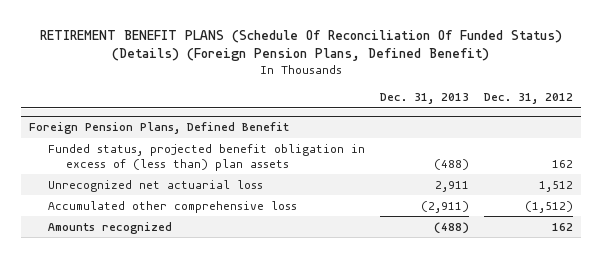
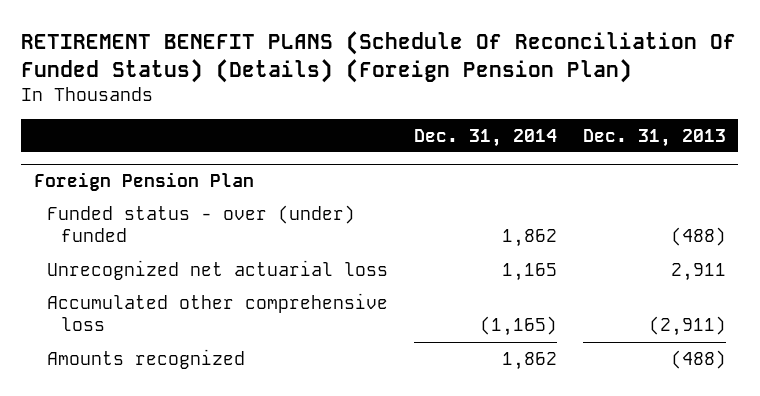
- RETIREMENT BENEFIT PLANS (Schedule Of Reconciliation Of Funded Status) (Details) (Foreign Pension Plans, Defined Benefit)
+ RETIREMENT BENEFIT PLANS (Schedule Of Reconciliation Of Funded Status) (Details) (Foreign Pension Plan)
- | Dec. 31, 2013 | Dec. 31, 2012
+ | Dec. 31, 2014 | Dec. 31, 2013
- Foreign Pension Plans, Defined Benefit
- Funded status, projected benefit obligation in excess of (less than) plan assets | (488) | 162
+ Foreign Pension Plan
+ Funded status - over (under) funded | 1,862 | (488)

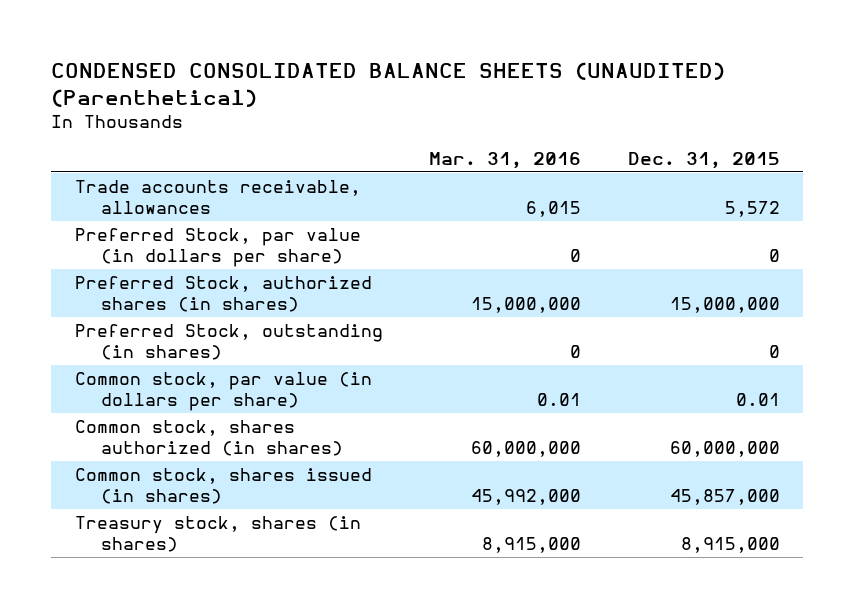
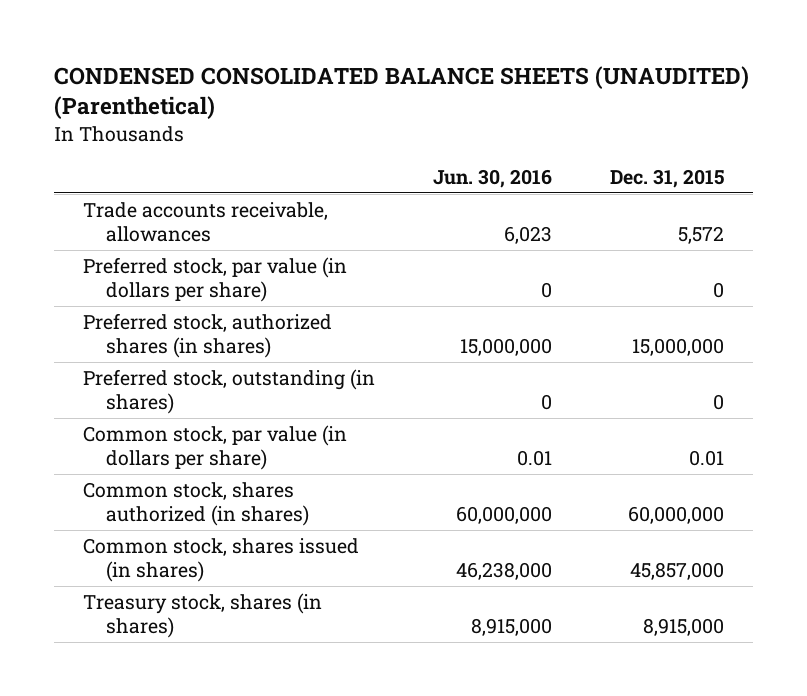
- | Mar. 31, 2016 | Dec. 31, 2015
+ | Jun. 30, 2016 | Dec. 31, 2015
- Preferred Stock, par value (in dollars per share) | 0 | 0
- Preferred Stock, authorized shares (in shares) | 15,000,000 | 15,000,000
- Preferred Stock, outstanding (in shares) | 0 | 0
+ Preferred stock, par value (in dollars per share) | 0 | 0
+ Preferred stock, authorized shares (in shares) | 15,000,000 | 15,000,000
+ Preferred stock, outstanding (in shares) | 0 | 0

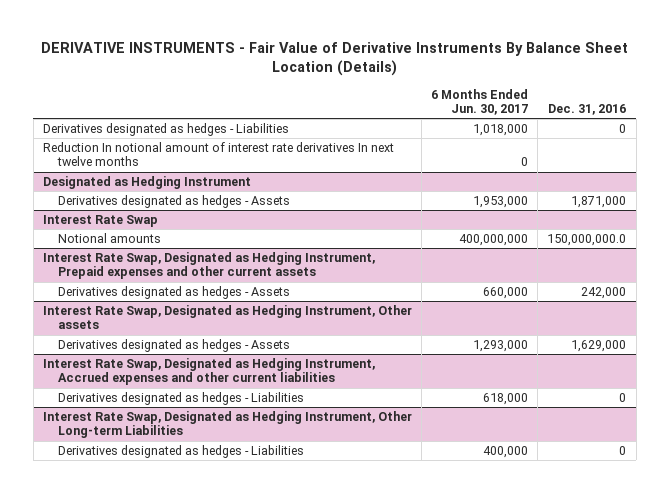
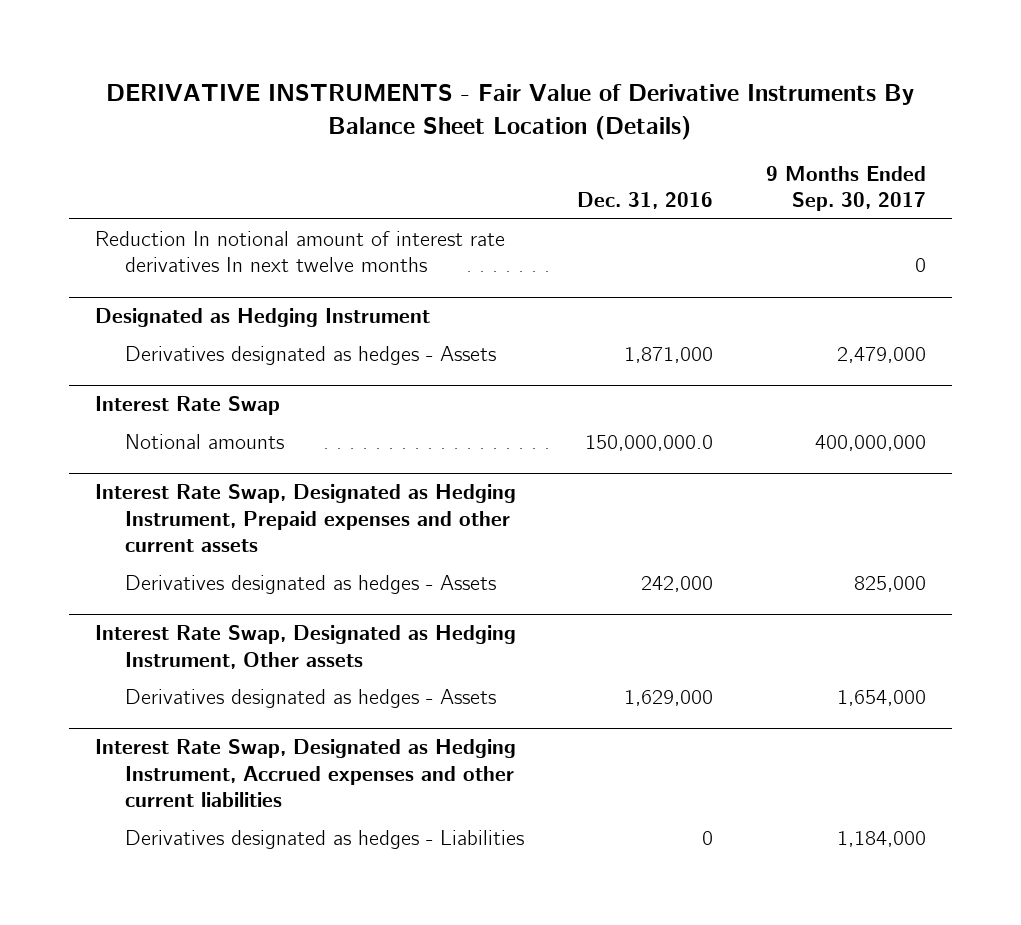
- | 6 Months Ended Jun. 30, 2017 | Dec. 31, 2016
+ | Dec. 31, 2016 | 9 Months Ended Sep. 30, 2017
- Derivatives designated as hedges - Liabilities | 1,018,000 | 0
- Interest Rate Swap, Designated as Hedging Instrument, Other Long-term Liabilities
- Derivatives designated as hedges - Liabilities | 400,000 | 0

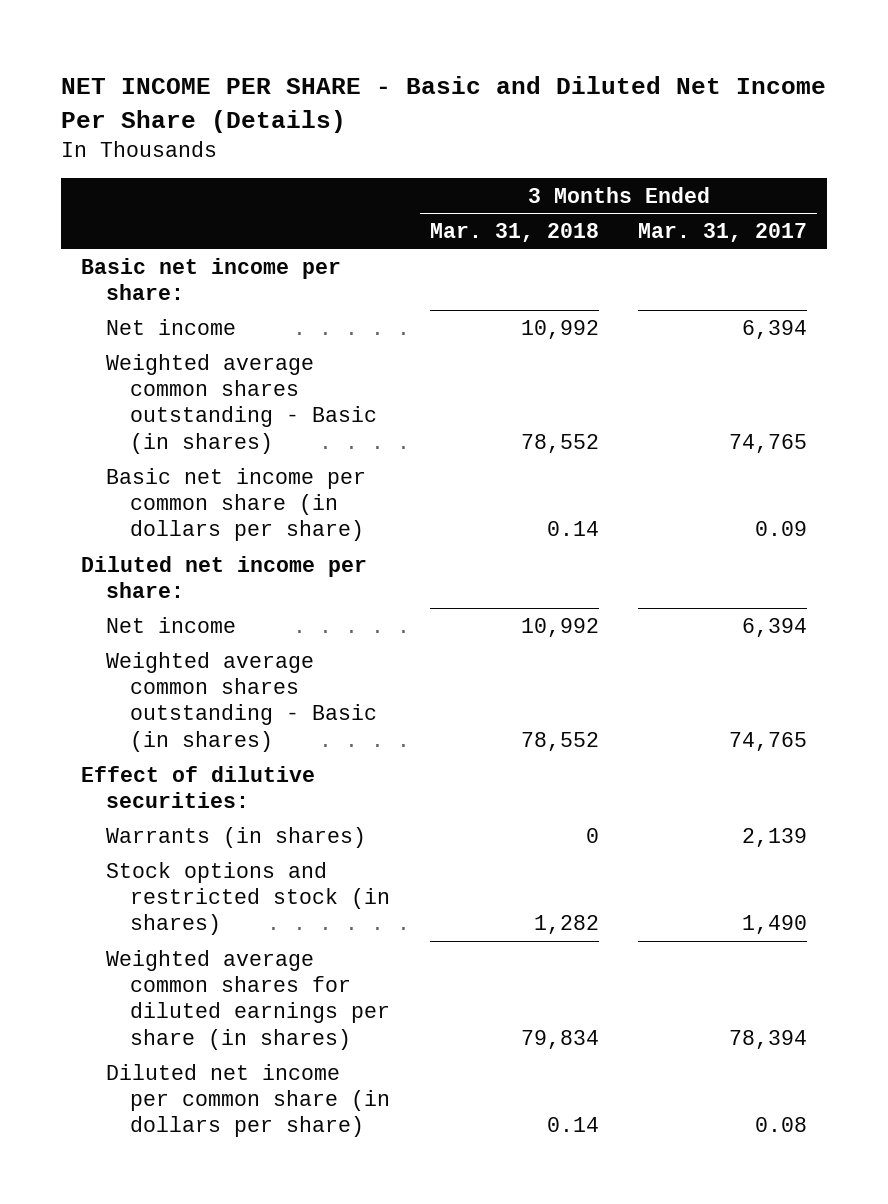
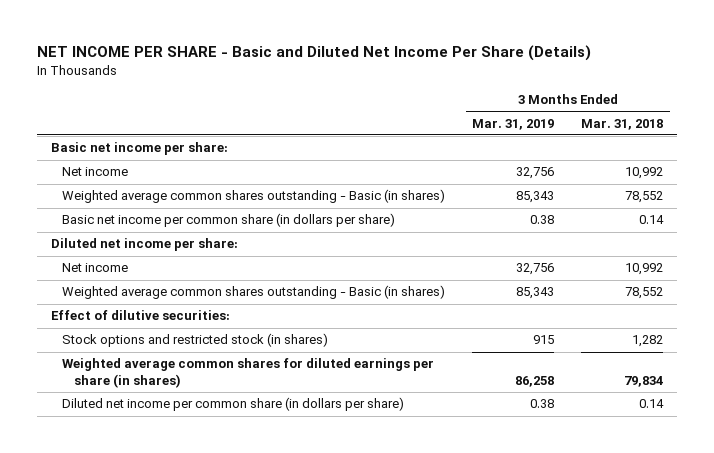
- | 3 Months Ended Mar. 31, 2018 | 3 Months Ended Mar. 31, 2017
+ | 3 Months Ended Mar. 31, 2019 | 3 Months Ended Mar. 31, 2018
- Warrants (in shares) | 0 | 2,139

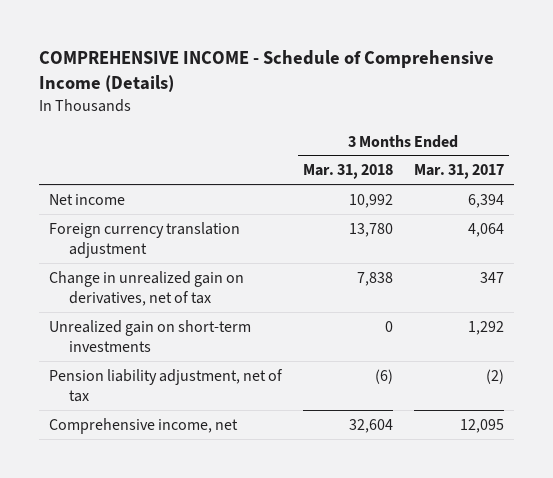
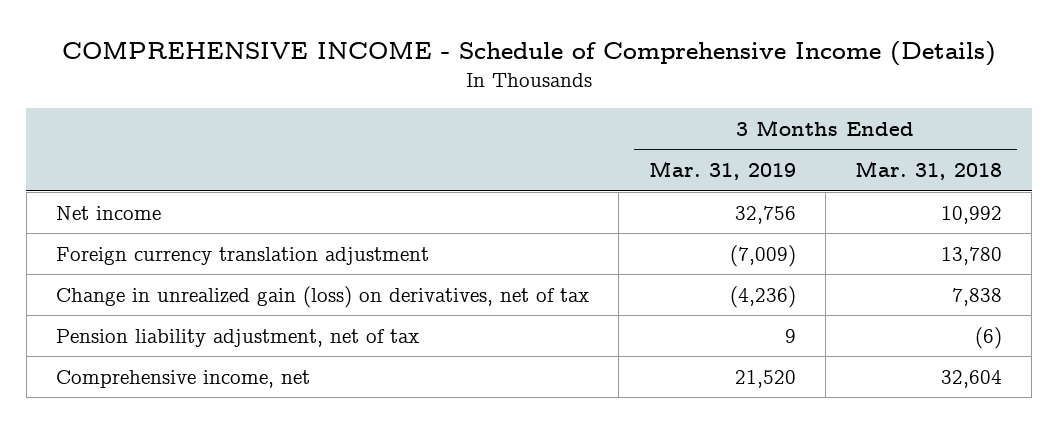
- | 3 Months Ended Mar. 31, 2018 | 3 Months Ended Mar. 31, 2017
+ | 3 Months Ended Mar. 31, 2019 | 3 Months Ended Mar. 31, 2018
- Change in unrealized gain on derivatives, net of tax | 7,838 | 347
- Unrealized gain on short-term investments | 0 | 1,292
+ Change in unrealized gain (loss) on derivatives, net of tax | (4,236) | 7,838

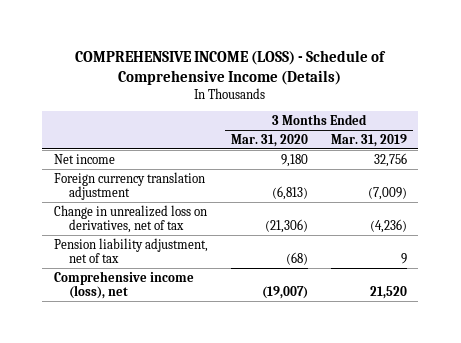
- COMPREHENSIVE INCOME - Schedule of Comprehensive Income (Details)
+ COMPREHENSIVE INCOME (LOSS) - Schedule of Comprehensive Income (Details)
- | 3 Months Ended Mar. 31, 2019 | 3 Months Ended Mar. 31, 2018
+ | 3 Months Ended Mar. 31, 2020 | 3 Months Ended Mar. 31, 2019
- Change in unrealized gain (loss) on derivatives, net of tax | (4,236) | 7,838
+ Change in unrealized loss on derivatives, net of tax | (21,306) | (4,236)
- Comprehensive income, net | 21,520 | 32,604
+ Comprehensive income (loss), net | (19,007) | 21,520

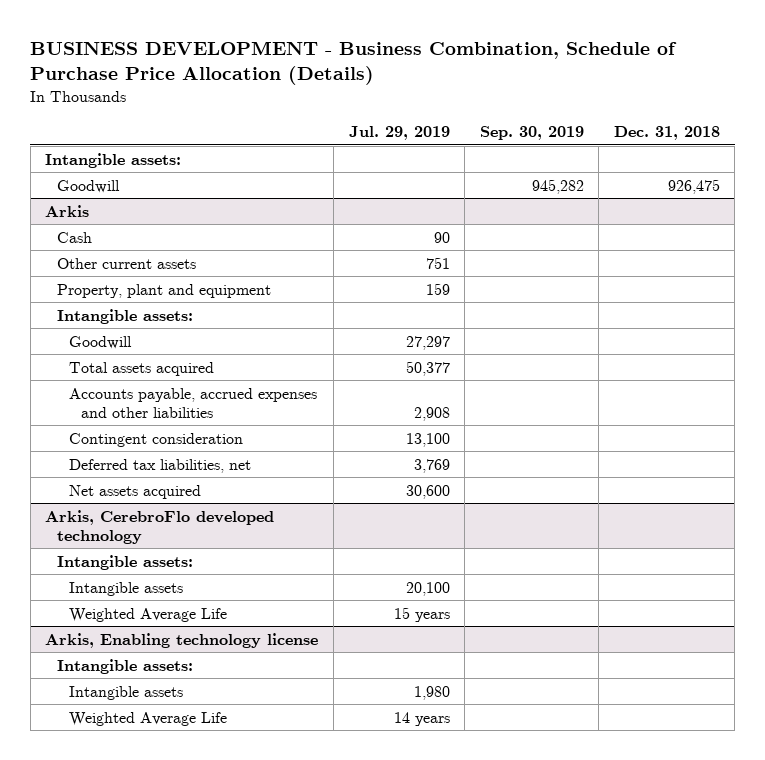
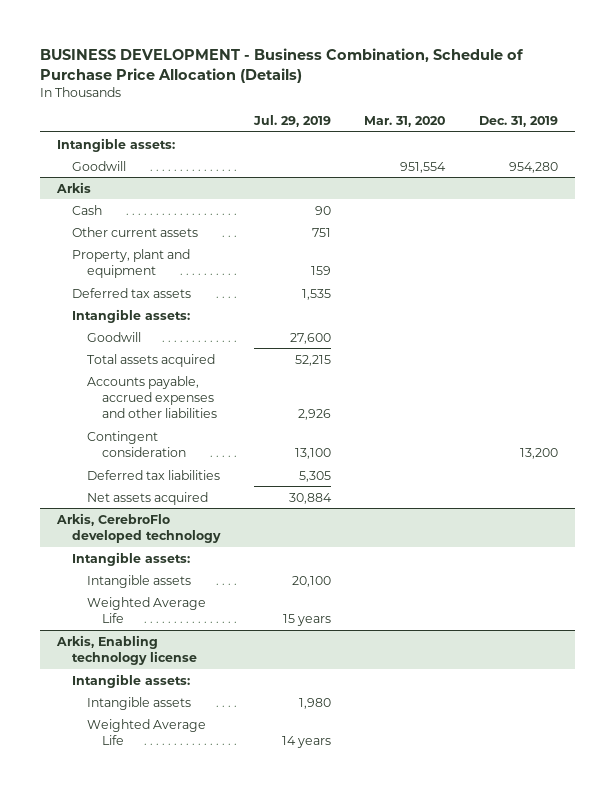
- | Jul. 29, 2019 | Sep. 30, 2019 | Dec. 31, 2018
+ | Jul. 29, 2019 | Mar. 31, 2020 | Dec. 31, 2019
@ Arkis
+ Deferred tax assets | 1,535 | |
- Goodwill | 27,297 | |
- Total assets acquired | 50,377 | |
- Accounts payable, accrued expenses and other liabilities | 2,908 | |
+ Goodwill | 27,600 | |
+ Total assets acquired | 52,215 | |
+ Accounts payable, accrued expenses and other liabilities | 2,926 | |
- Deferred tax liabilities, net | 3,769 | |
- Net assets acquired | 30,600 | |
+ Deferred tax liabilities | 5,305 | |
+ Net assets acquired | 30,884 | |

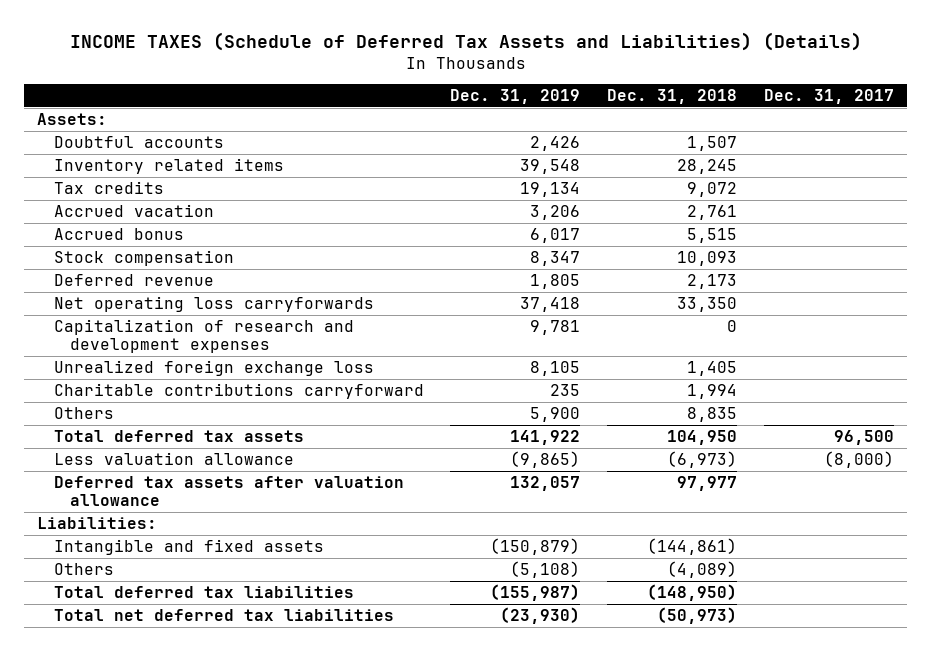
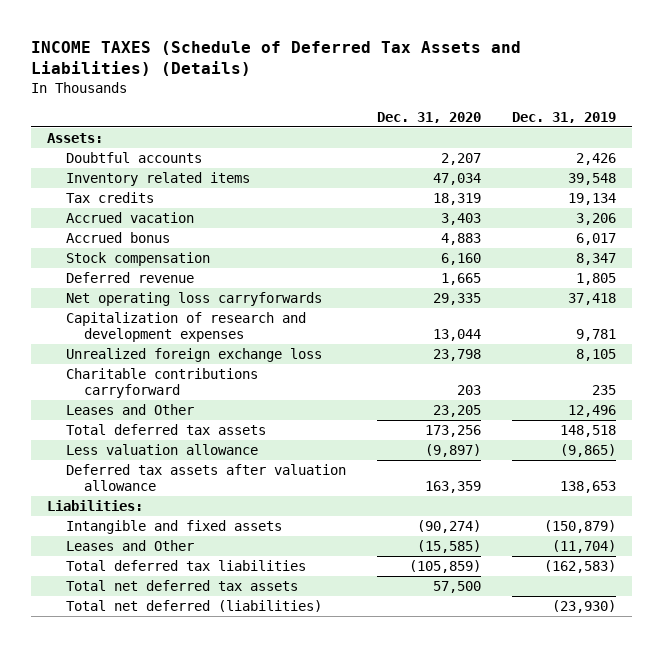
- | Dec. 31, 2019 | Dec. 31, 2018 | Dec. 31, 2017
+ | Dec. 31, 2020 | Dec. 31, 2019
- Others | 5,900 | 8,835 |
- Total deferred tax assets | 141,922 | 104,950 | 96,500
+ Leases and Other | 23,205 | 12,496
+ Total deferred tax assets | 173,256 | 148,518
- Deferred tax assets after valuation allowance | 132,057 | 97,977 |
+ Deferred tax assets after valuation allowance | 163,359 | 138,653
- Others | (5,108) | (4,089) |
- Total deferred tax liabilities | (155,987) | (148,950) |
- Total net deferred tax liabilities | (23,930) | (50,973) |
+ Leases and Other | (15,585) | (11,704)
+ Total deferred tax liabilities | (105,859) | (162,583)
+ Total net deferred tax assets | 57,500 |
+ Total net deferred (liabilities) | | (23,930)

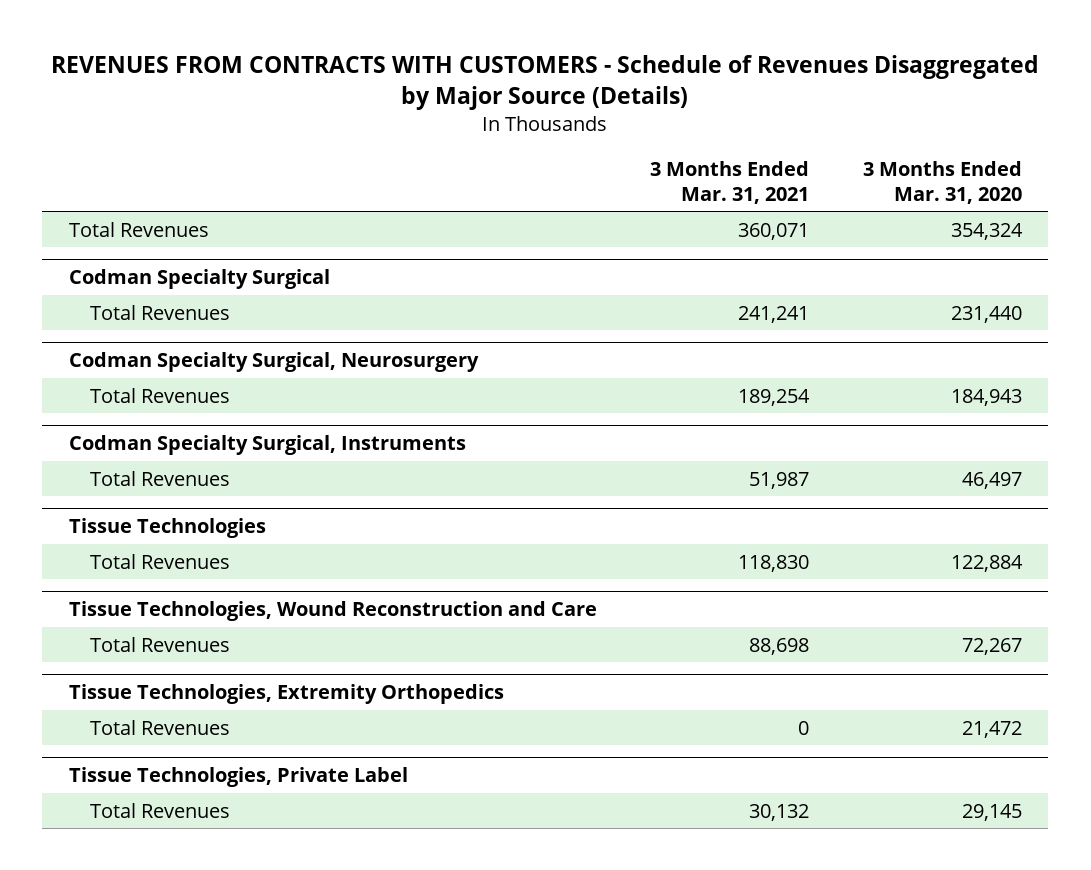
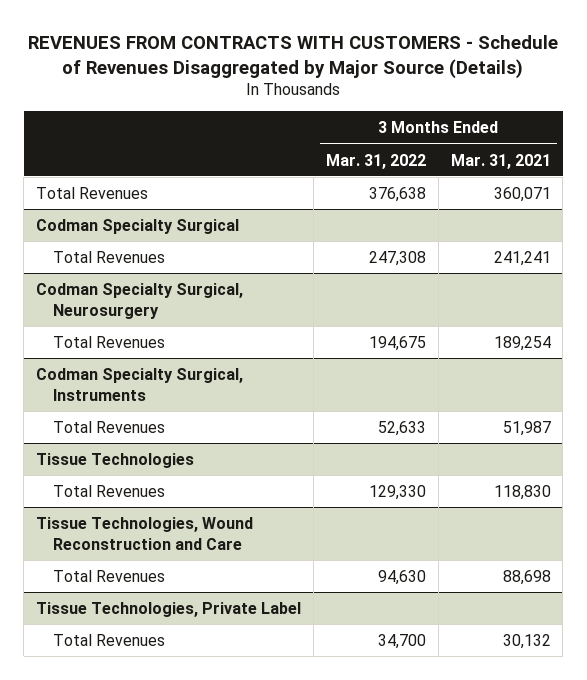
- | 3 Months Ended Mar. 31, 2021 | 3 Months Ended Mar. 31, 2020
+ | 3 Months Ended Mar. 31, 2022 | 3 Months Ended Mar. 31, 2021
- Tissue Technologies, Extremity Orthopedics
- Total Revenues | 0 | 21,472

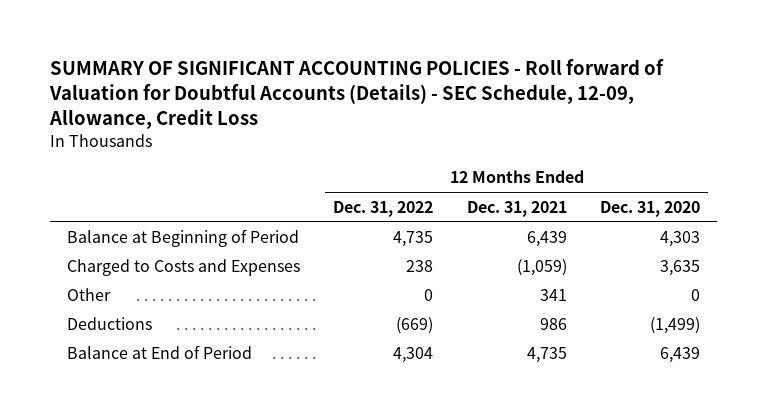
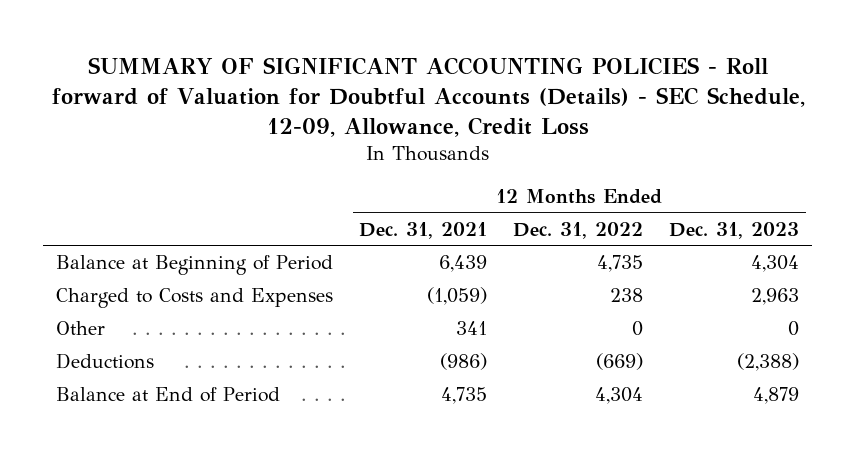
- | 12 Months Ended Dec. 31, 2022 | 12 Months Ended Dec. 31, 2021 | 12 Months Ended Dec. 31, 2020
+ | 12 Months Ended Dec. 31, 2021 | 12 Months Ended Dec. 31, 2022 | 12 Months Ended Dec. 31, 2023
- Deductions | (669) | 986 | (1,499)
+ Deductions | (986) | (669) | (2,388)

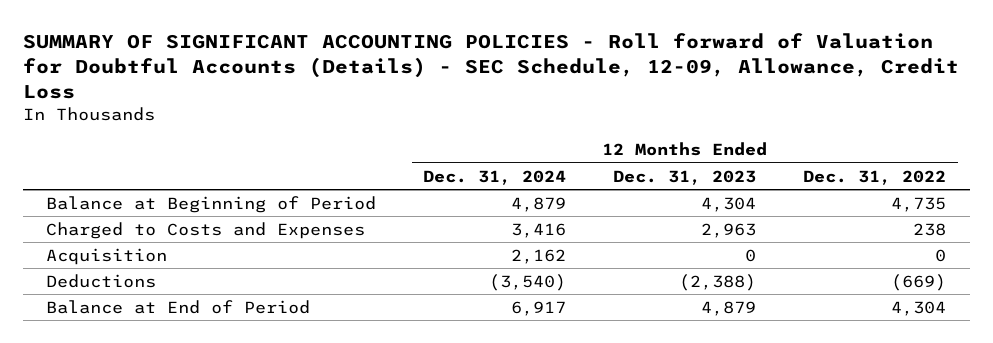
- | 12 Months Ended Dec. 31, 2021 | 12 Months Ended Dec. 31, 2022 | 12 Months Ended Dec. 31, 2023
+ | 12 Months Ended Dec. 31, 2024 | 12 Months Ended Dec. 31, 2023 | 12 Months Ended Dec. 31, 2022
- Other | 341 | 0 | 0
+ Acquisition | 2,162 | 0 | 0

